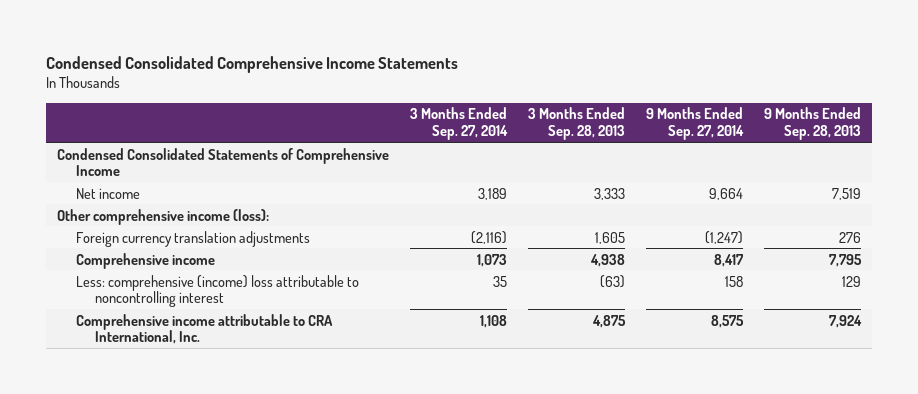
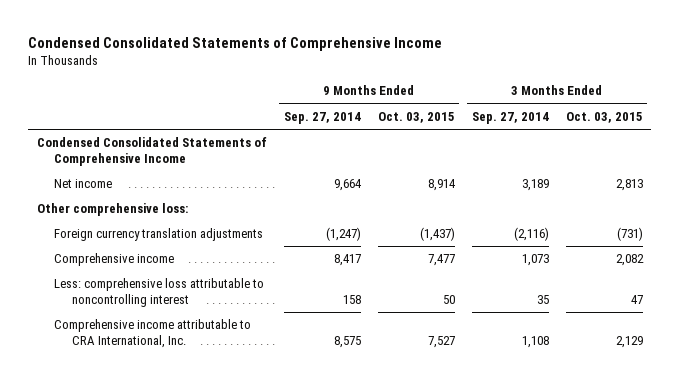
- Condensed Consolidated Comprehensive Income Statements
+ Condensed Consolidated Statements of Comprehensive Income
- | 3 Months Ended Sep. 27, 2014 | 3 Months Ended Sep. 28, 2013 | 9 Months Ended Sep. 27, 2014 | 9 Months Ended Sep. 28, 2013
+ | 9 Months Ended Sep. 27, 2014 | 9 Months Ended Oct. 03, 2015 | 3 Months Ended Sep. 27, 2014 | 3 Months Ended Oct. 03, 2015
- Other comprehensive income (loss):
+ Other comprehensive loss:
- Less: comprehensive (income) loss attributable to noncontrolling interest | 35 | (63) | 158 | 129
+ Less: comprehensive loss attributable to noncontrolling interest | 158 | 50 | 35 | 47

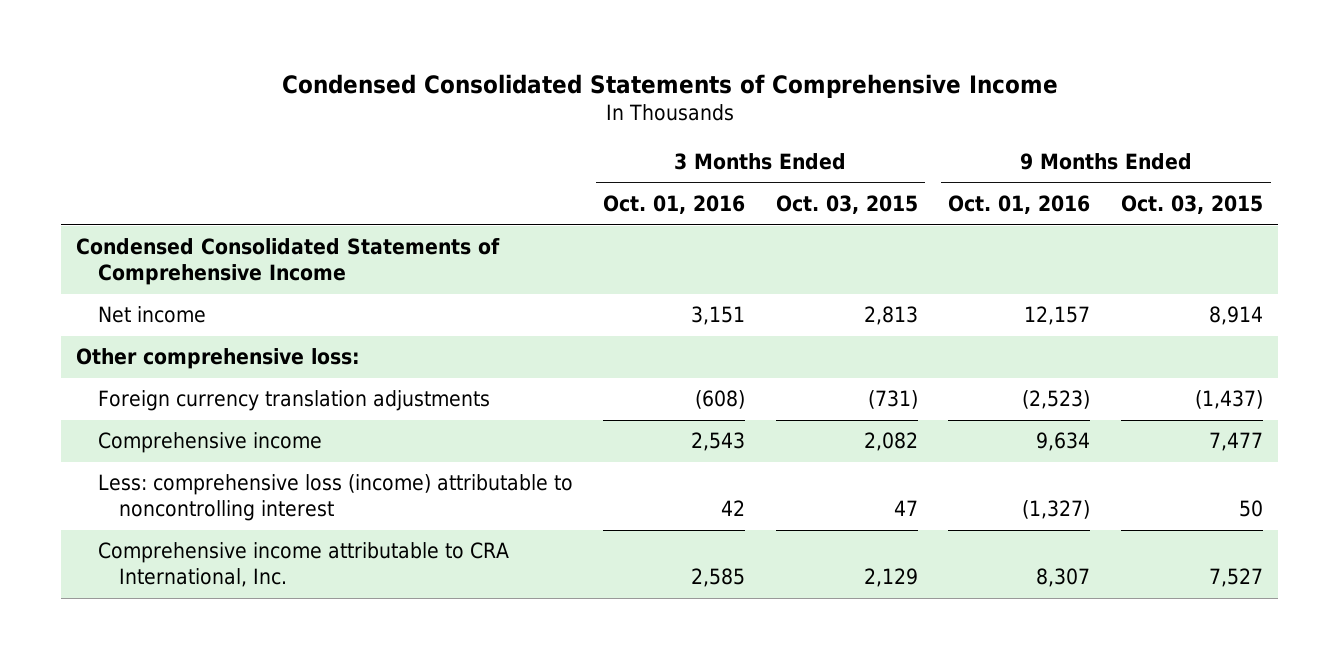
- | 9 Months Ended Sep. 27, 2014 | 9 Months Ended Oct. 03, 2015 | 3 Months Ended Sep. 27, 2014 | 3 Months Ended Oct. 03, 2015
+ | 3 Months Ended Oct. 01, 2016 | 3 Months Ended Oct. 03, 2015 | 9 Months Ended Oct. 01, 2016 | 9 Months Ended Oct. 03, 2015
- Less: comprehensive loss attributable to noncontrolling interest | 158 | 50 | 35 | 47
+ Less: comprehensive loss (income) attributable to noncontrolling interest | 42 | 47 | (1,327) | 50

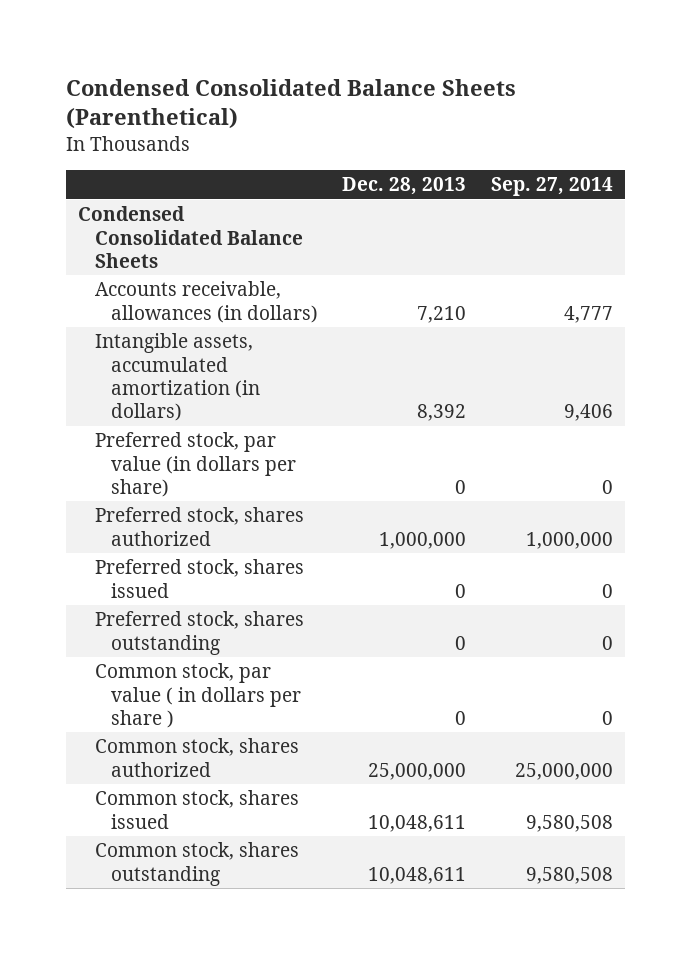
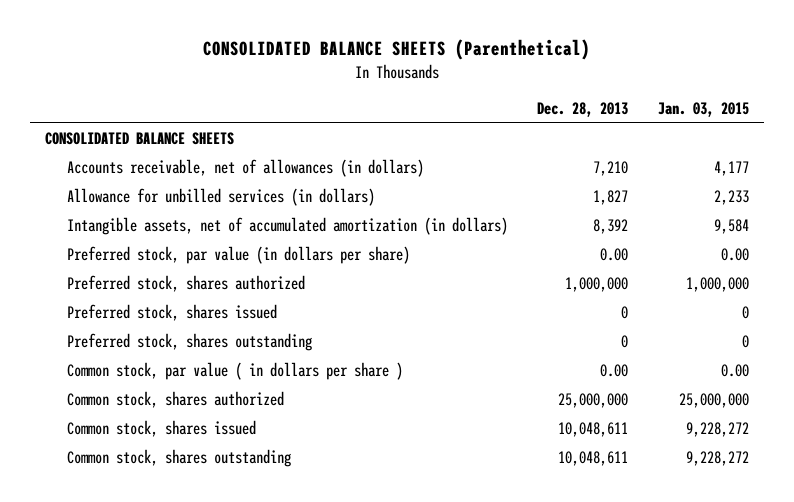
- Condensed Consolidated Balance Sheets (Parenthetical)
+ CONSOLIDATED BALANCE SHEETS (Parenthetical)
- | Dec. 28, 2013 | Sep. 27, 2014
+ | Dec. 28, 2013 | Jan. 03, 2015
- Condensed Consolidated Balance Sheets
- Accounts receivable, allowances (in dollars) | 7,210 | 4,777
- Intangible assets, accumulated amortization (in dollars) | 8,392 | 9,406
- Preferred stock, par value (in dollars per share) | 0 | 0
+ CONSOLIDATED BALANCE SHEETS
+ Accounts receivable, net of allowances (in dollars) | 7,210 | 4,177
+ Allowance for unbilled services (in dollars) | 1,827 | 2,233
+ Intangible assets, net of accumulated amortization (in dollars) | 8,392 | 9,584
+ Preferred stock, par value (in dollars per share) | 0.00 | 0.00
- Common stock, par value ( in dollars per share ) | 0 | 0
+ Common stock, par value ( in dollars per share ) | 0.00 | 0.00

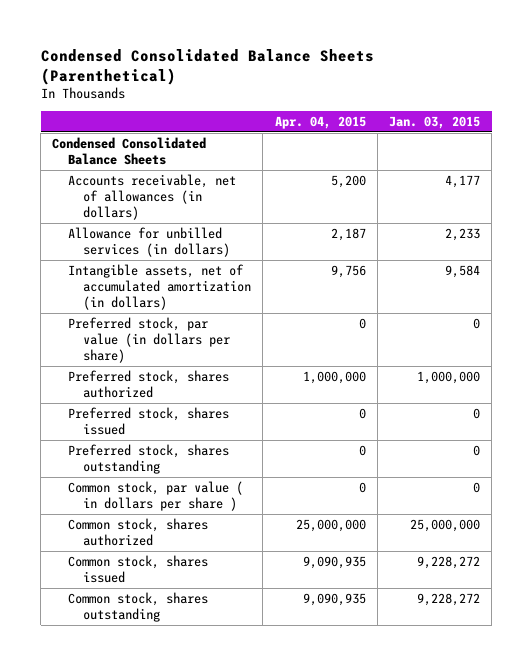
- CONSOLIDATED BALANCE SHEETS (Parenthetical)
+ Condensed Consolidated Balance Sheets (Parenthetical)
- | Dec. 28, 2013 | Jan. 03, 2015
+ | Apr. 04, 2015 | Jan. 03, 2015
- CONSOLIDATED BALANCE SHEETS
+ Condensed Consolidated Balance Sheets
- Preferred stock, par value (in dollars per share) | 0.00 | 0.00
+ Preferred stock, par value (in dollars per share) | 0 | 0
- Common stock, par value ( in dollars per share ) | 0.00 | 0.00
+ Common stock, par value ( in dollars per share ) | 0 | 0

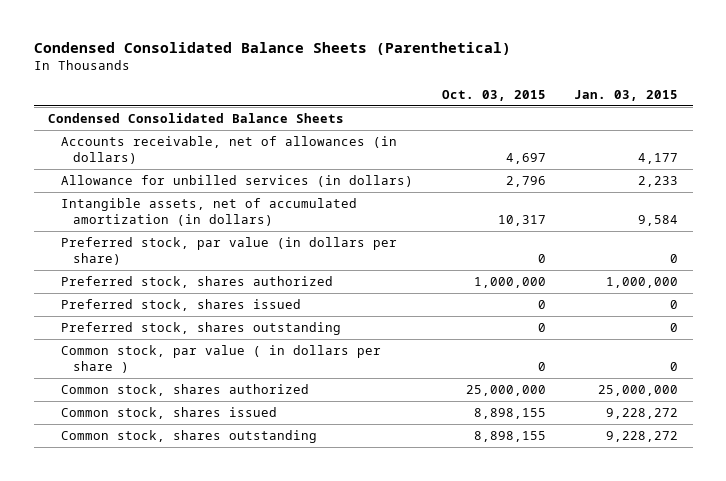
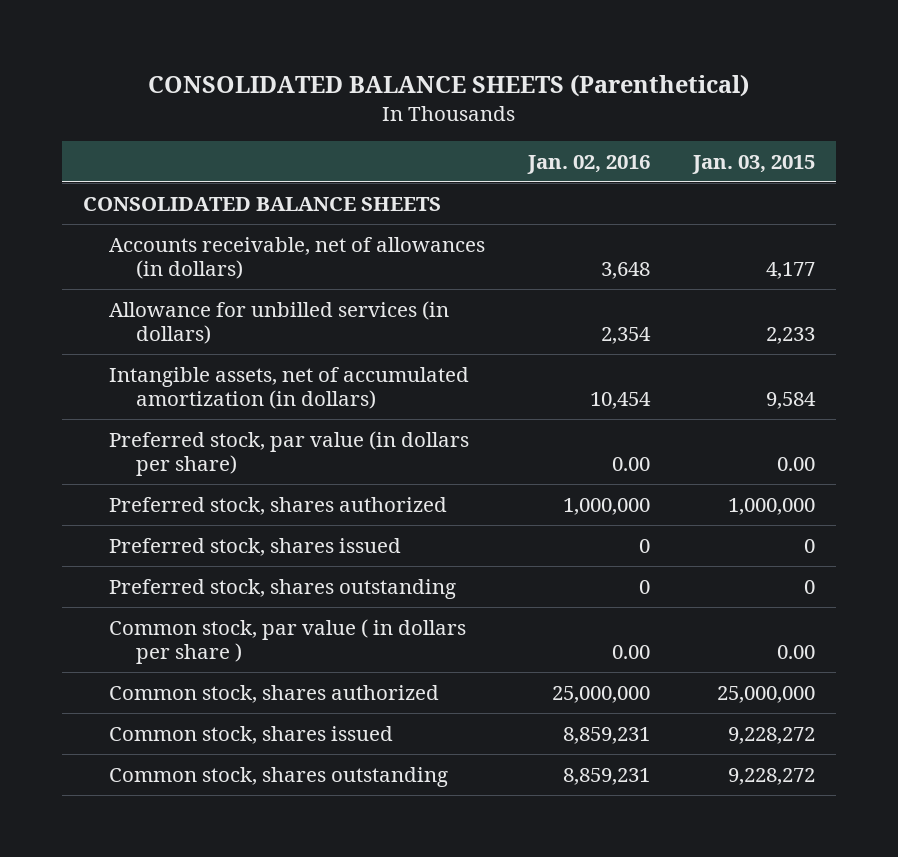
- Condensed Consolidated Balance Sheets (Parenthetical)
+ CONSOLIDATED BALANCE SHEETS (Parenthetical)
- | Oct. 03, 2015 | Jan. 03, 2015
+ | Jan. 02, 2016 | Jan. 03, 2015
- Condensed Consolidated Balance Sheets
+ CONSOLIDATED BALANCE SHEETS
- Preferred stock, par value (in dollars per share) | 0 | 0
+ Preferred stock, par value (in dollars per share) | 0.00 | 0.00
- Common stock, par value ( in dollars per share ) | 0 | 0
+ Common stock, par value ( in dollars per share ) | 0.00 | 0.00

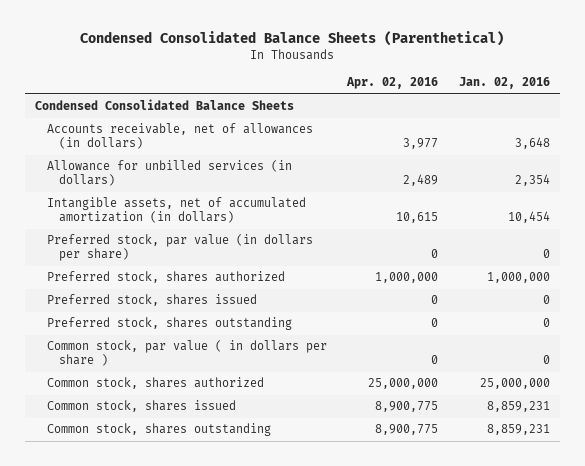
- CONSOLIDATED BALANCE SHEETS (Parenthetical)
+ Condensed Consolidated Balance Sheets (Parenthetical)
- | Jan. 02, 2016 | Jan. 03, 2015
+ | Apr. 02, 2016 | Jan. 02, 2016
- CONSOLIDATED BALANCE SHEETS
+ Condensed Consolidated Balance Sheets
- Preferred stock, par value (in dollars per share) | 0.00 | 0.00
+ Preferred stock, par value (in dollars per share) | 0 | 0
- Common stock, par value ( in dollars per share ) | 0.00 | 0.00
+ Common stock, par value ( in dollars per share ) | 0 | 0

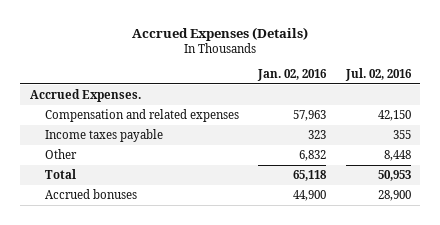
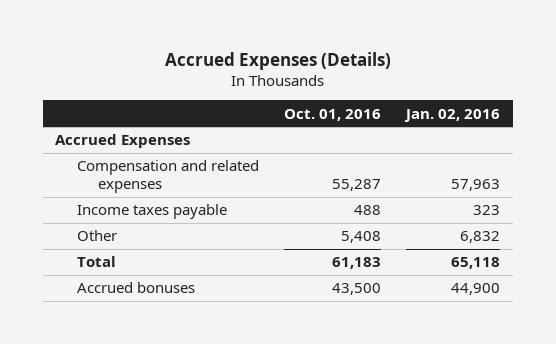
- | Jan. 02, 2016 | Jul. 02, 2016
+ | Oct. 01, 2016 | Jan. 02, 2016
- Accrued Expenses.
+ Accrued Expenses

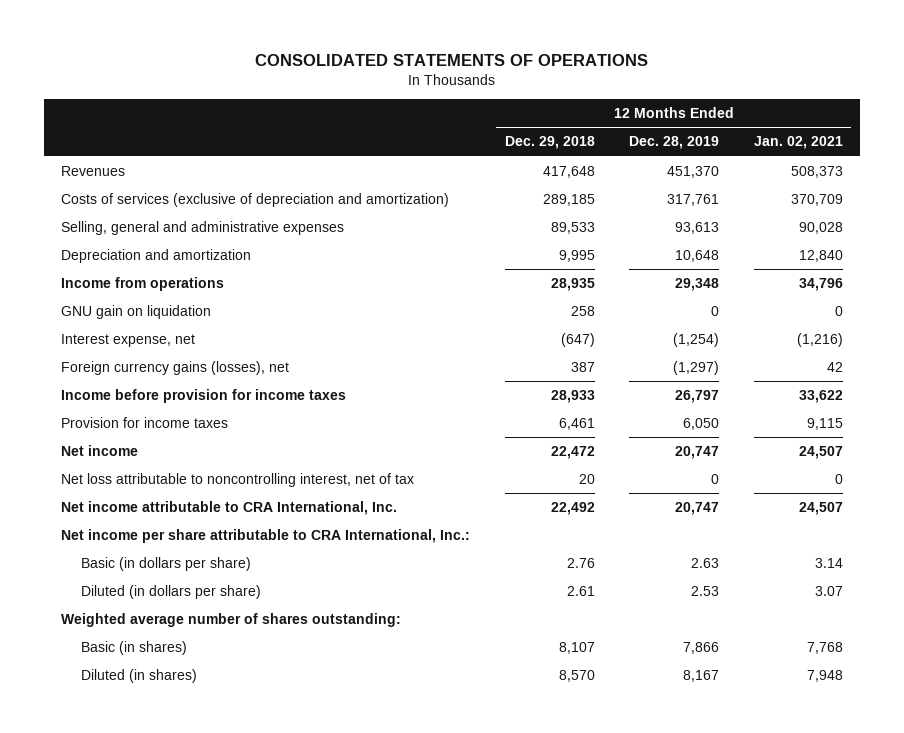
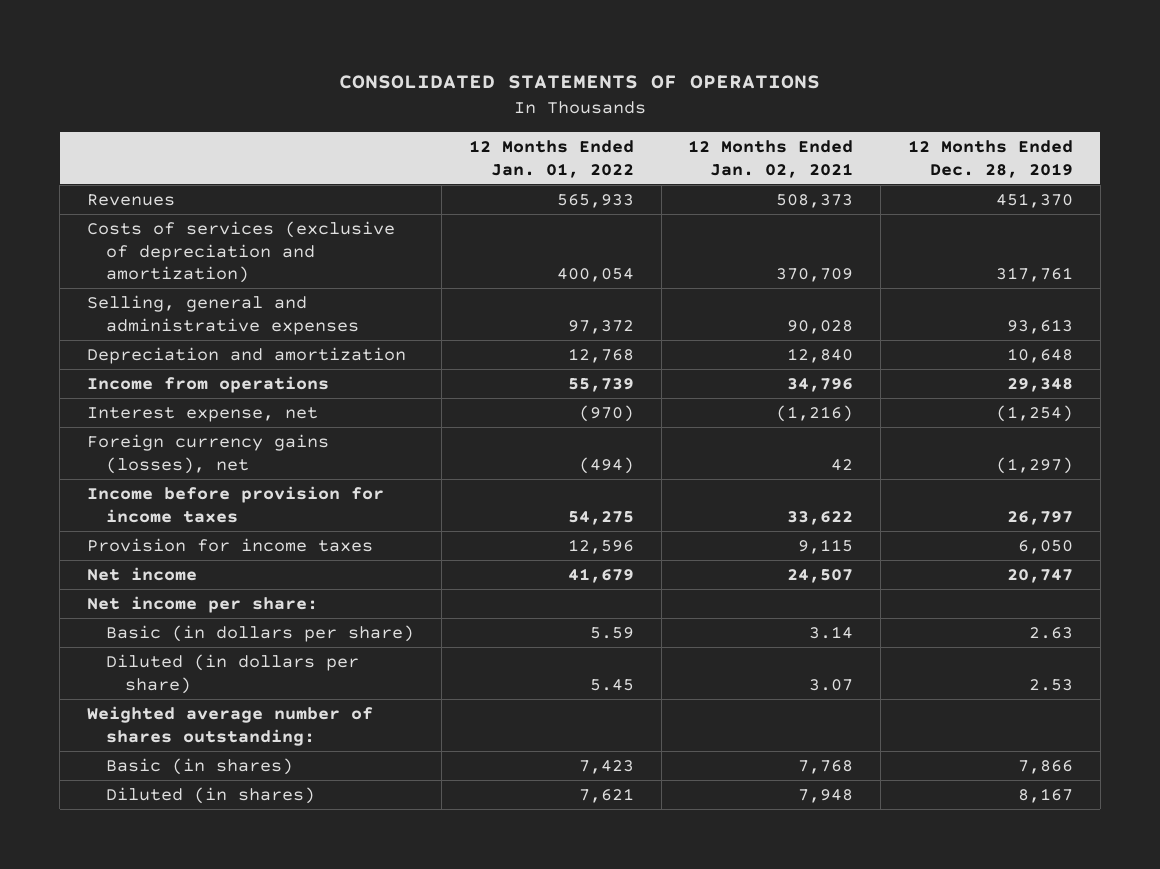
- | 12 Months Ended Dec. 29, 2018 | 12 Months Ended Dec. 28, 2019 | 12 Months Ended Jan. 02, 2021
+ | 12 Months Ended Jan. 01, 2022 | 12 Months Ended Jan. 02, 2021 | 12 Months Ended Dec. 28, 2019
- GNU gain on liquidation | 258 | 0 | 0
- Net loss attributable to noncontrolling interest, net of tax | 20 | 0 | 0
- Net income attributable to CRA International, Inc. | 22,492 | 20,747 | 24,507
- Net income per share attributable to CRA International, Inc.:
+ Net income per share:

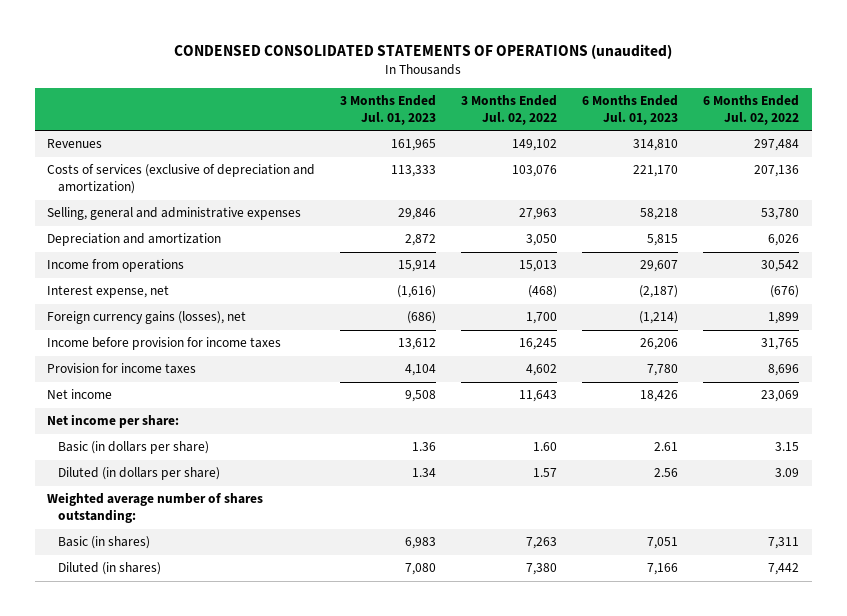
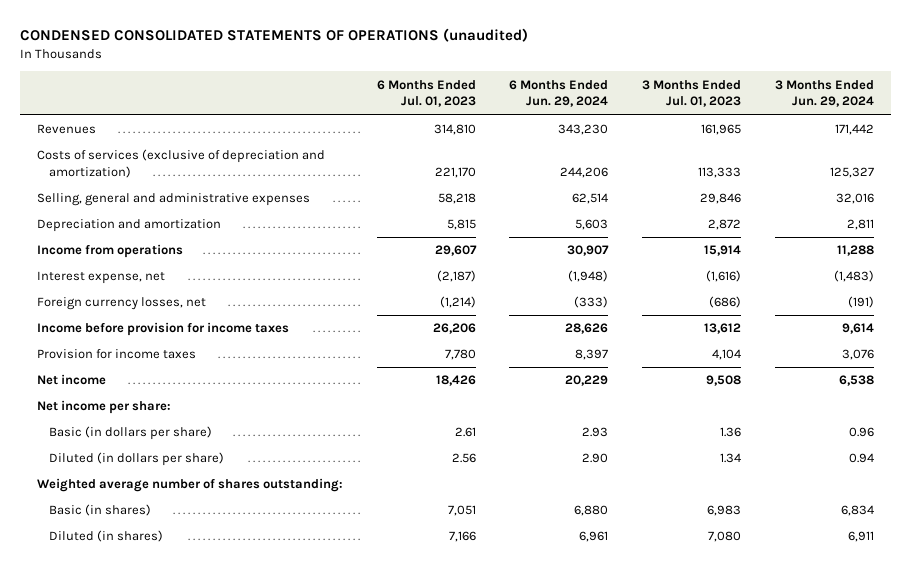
- | 3 Months Ended Jul. 01, 2023 | 3 Months Ended Jul. 02, 2022 | 6 Months Ended Jul. 01, 2023 | 6 Months Ended Jul. 02, 2022
+ | 6 Months Ended Jul. 01, 2023 | 6 Months Ended Jun. 29, 2024 | 3 Months Ended Jul. 01, 2023 | 3 Months Ended Jun. 29, 2024
- Foreign currency gains (losses), net | (686) | 1,700 | (1,214) | 1,899
+ Foreign currency losses, net | (1,214) | (333) | (686) | (191)

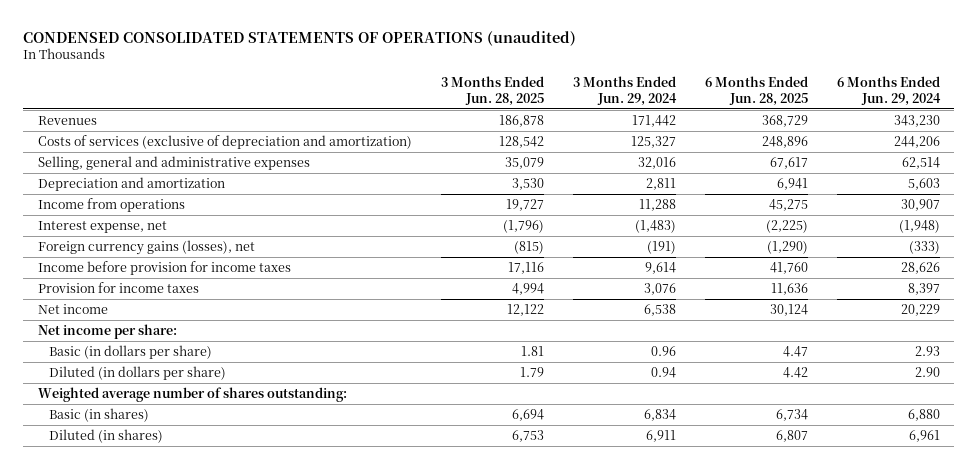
- | 6 Months Ended Jul. 01, 2023 | 6 Months Ended Jun. 29, 2024 | 3 Months Ended Jul. 01, 2023 | 3 Months Ended Jun. 29, 2024
+ | 3 Months Ended Jun. 28, 2025 | 3 Months Ended Jun. 29, 2024 | 6 Months Ended Jun. 28, 2025 | 6 Months Ended Jun. 29, 2024
- Foreign currency losses, net | (1,214) | (333) | (686) | (191)
+ Foreign currency gains (losses), net | (815) | (191) | (1,290) | (333)

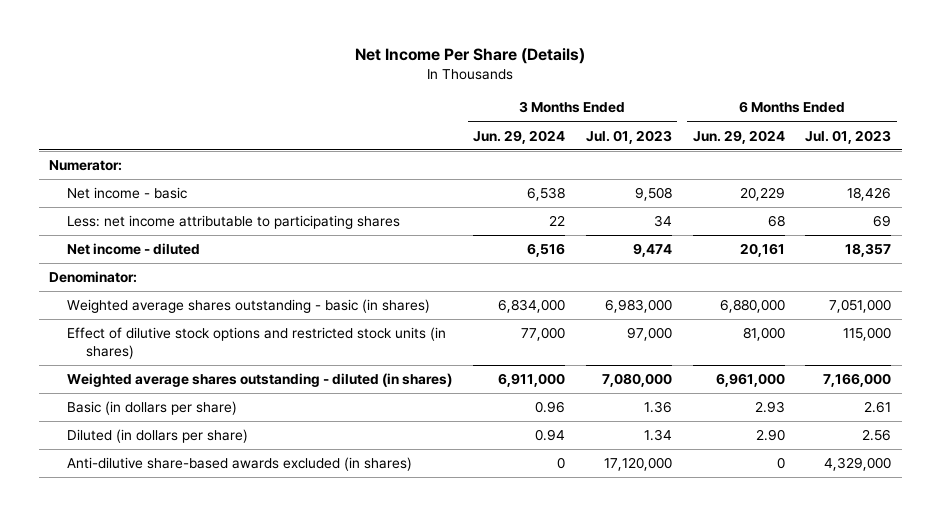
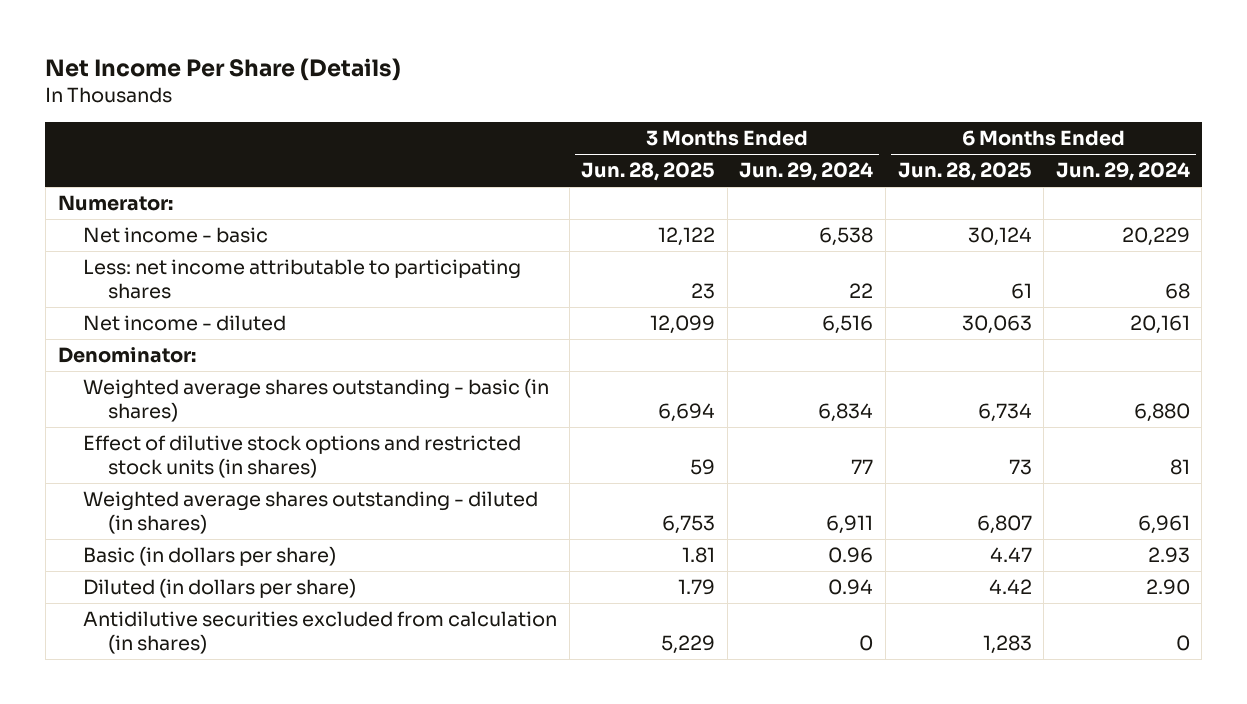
- | 3 Months Ended Jun. 29, 2024 | 3 Months Ended Jul. 01, 2023 | 6 Months Ended Jun. 29, 2024 | 6 Months Ended Jul. 01, 2023
+ | 3 Months Ended Jun. 28, 2025 | 3 Months Ended Jun. 29, 2024 | 6 Months Ended Jun. 28, 2025 | 6 Months Ended Jun. 29, 2024
- Weighted average shares outstanding - basic (in shares) | 6,834,000 | 6,983,000 | 6,880,000 | 7,051,000
- Effect of dilutive stock options and restricted stock units (in shares) | 77,000 | 97,000 | 81,000 | 115,000
- Weighted average shares outstanding - diluted (in shares) | 6,911,000 | 7,080,000 | 6,961,000 | 7,166,000
+ Weighted average shares outstanding - basic (in shares) | 6,694 | 6,834 | 6,734 | 6,880
+ Effect of dilutive stock options and restricted stock units (in shares) | 59 | 77 | 73 | 81
+ Weighted average shares outstanding - diluted (in shares) | 6,753 | 6,911 | 6,807 | 6,961
- Anti-dilutive share-based awards excluded (in shares) | 0 | 17,120,000 | 0 | 4,329,000
+ Antidilutive securities excluded from calculation (in shares) | 5,229 | 0 | 1,283 | 0

